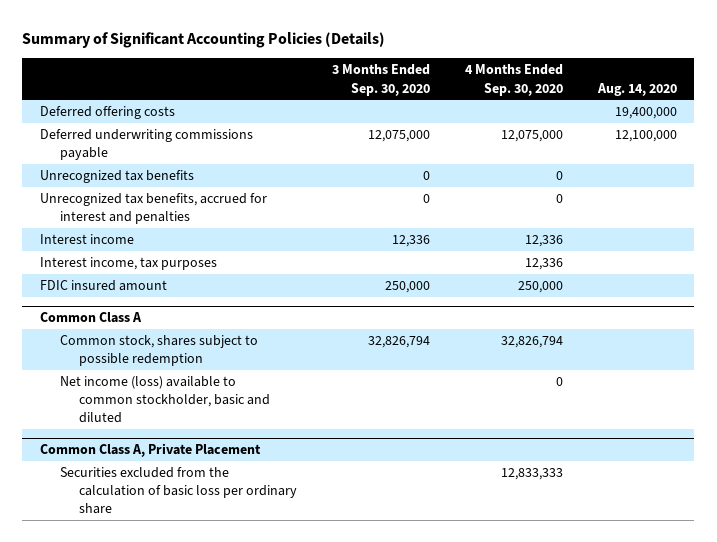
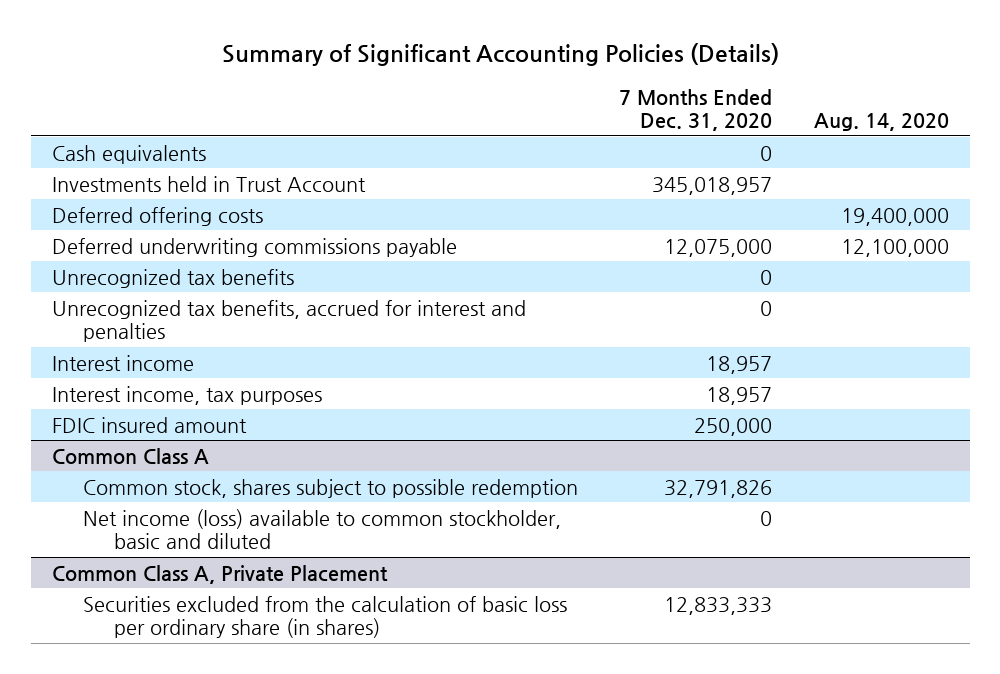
- | 3 Months Ended Sep. 30, 2020 | 4 Months Ended Sep. 30, 2020 | Aug. 14, 2020
+ | 7 Months Ended Dec. 31, 2020 | Aug. 14, 2020
+ Cash equivalents | 0 |
+ Investments held in Trust Account | 345,018,957 |
@ Common Class A, Private Placement
- Securities excluded from the calculation of basic loss per ordinary share | | 12,833,333 |
+ Securities excluded from the calculation of basic loss per ordinary share (in shares) | 12,833,333 |

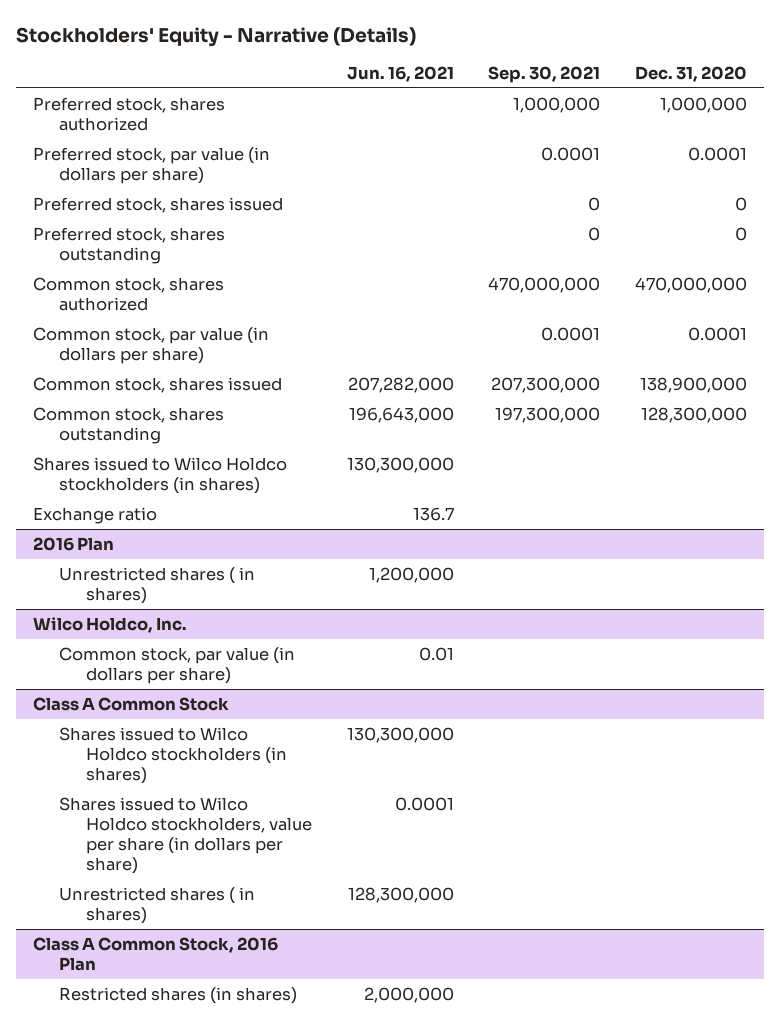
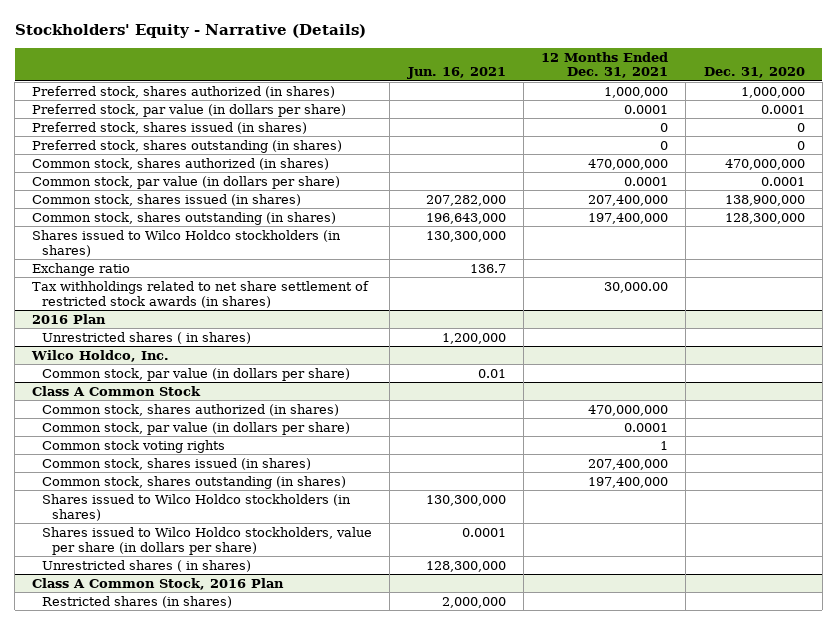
- | Jun. 16, 2021 | Sep. 30, 2021 | Dec. 31, 2020
+ | Jun. 16, 2021 | 12 Months Ended Dec. 31, 2021 | Dec. 31, 2020
- Preferred stock, shares authorized | | 1,000,000 | 1,000,000
+ Preferred stock, shares authorized (in shares) | | 1,000,000 | 1,000,000
- Preferred stock, shares issued | | 0 | 0
- Preferred stock, shares outstanding | | 0 | 0
- Common stock, shares authorized | | 470,000,000 | 470,000,000
+ Preferred stock, shares issued (in shares) | | 0 | 0
+ Preferred stock, shares outstanding (in shares) | | 0 | 0
+ Common stock, shares authorized (in shares) | | 470,000,000 | 470,000,000
- Common stock, shares issued | 207,282,000 | 207,300,000 | 138,900,000
- Common stock, shares outstanding | 196,643,000 | 197,300,000 | 128,300,000
+ Common stock, shares issued (in shares) | 207,282,000 | 207,400,000 | 138,900,000
+ Common stock, shares outstanding (in shares) | 196,643,000 | 197,400,000 | 128,300,000
+ Tax withholdings related to net share settlement of restricted stock awards (in shares) | | 30,000.00 |
@ Class A Common Stock
+ Common stock, shares authorized (in shares) | | 470,000,000 |
+ Common stock, par value (in dollars per share) | | 0.0001 |
+ Common stock voting rights | | 1 |
+ Common stock, shares issued (in shares) | | 207,400,000 |
+ Common stock, shares outstanding (in shares) | | 197,400,000 |

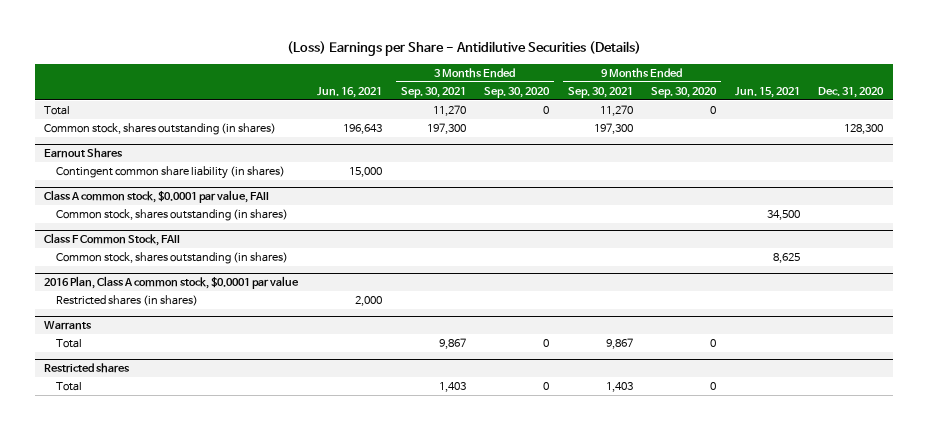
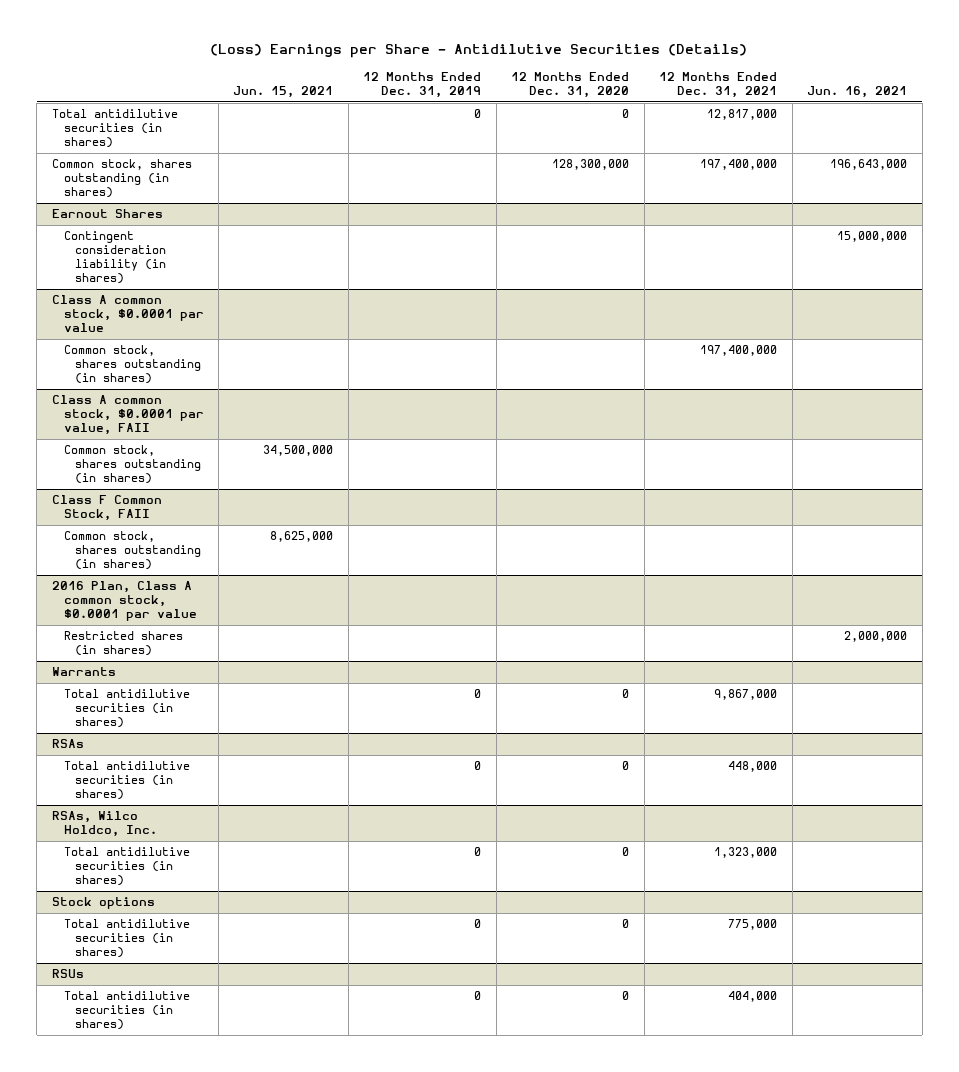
- | Jun. 16, 2021 | 3 Months Ended Sep. 30, 2021 | 3 Months Ended Sep. 30, 2020 | 9 Months Ended Sep. 30, 2021 | 9 Months Ended Sep. 30, 2020 | Jun. 15, 2021 | Dec. 31, 2020
+ | Jun. 15, 2021 | 12 Months Ended Dec. 31, 2019 | 12 Months Ended Dec. 31, 2020 | 12 Months Ended Dec. 31, 2021 | Jun. 16, 2021
- Total | | 11,270 | 0 | 11,270 | 0 | |
- Common stock, shares outstanding (in shares) | 196,643 | 197,300 | | 197,300 | | | 128,300
+ Total antidilutive securities (in shares) | | 0 | 0 | 12,817,000 |
+ Common stock, shares outstanding (in shares) | | | 128,300,000 | 197,400,000 | 196,643,000
@ Earnout Shares
- Contingent common share liability (in shares) | 15,000 | | | | | |
+ Contingent consideration liability (in shares) | | | | | 15,000,000
+ Class A common stock, $0.0001 par value
+ Common stock, shares outstanding (in shares) | | | | 197,400,000 |
@ Class A common stock, $0.0001 par value, FAII
- Common stock, shares outstanding (in shares) | | | | | | 34,500 |
+ Common stock, shares outstanding (in shares) | 34,500,000 | | | |
@ Class F Common Stock, FAII
- Common stock, shares outstanding (in shares) | | | | | | 8,625 |
+ Common stock, shares outstanding (in shares) | 8,625,000 | | | |
@ 2016 Plan, Class A common stock, $0.0001 par value
- Restricted shares (in shares) | 2,000 | | | | | |
+ Restricted shares (in shares) | | | | | 2,000,000
@ Warrants
- Total | | 9,867 | 0 | 9,867 | 0 | |
- Restricted shares
- Total | | 1,403 | 0 | 1,403 | 0 | |
@ Warrants
+ Total antidilutive securities (in shares) | | 0 | 0 | 9,867,000 |
+ RSAs
+ Total antidilutive securities (in shares) | | 0 | 0 | 448,000 |
+ RSAs, Wilco Holdco, Inc.
+ Total antidilutive securities (in shares) | | 0 | 0 | 1,323,000 |
+ Stock options
+ Total antidilutive securities (in shares) | | 0 | 0 | 775,000 |
+ RSUs
+ Total antidilutive securities (in shares) | | 0 | 0 | 404,000 |

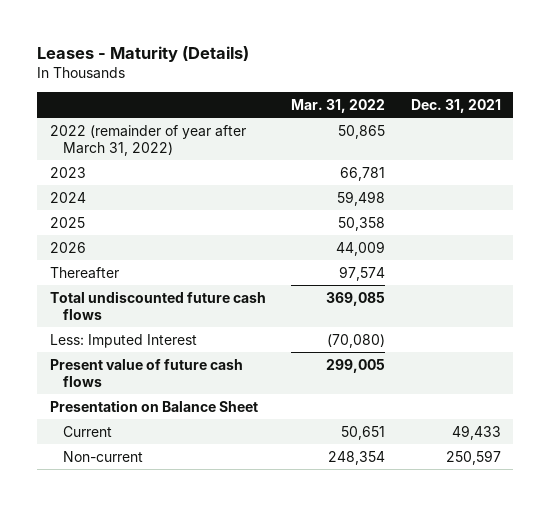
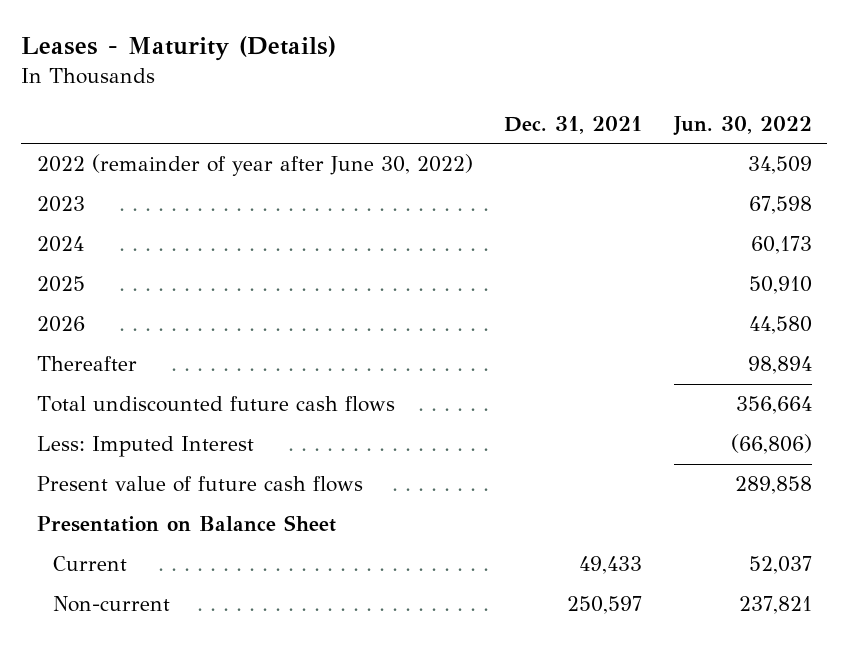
- | Mar. 31, 2022 | Dec. 31, 2021
+ | Dec. 31, 2021 | Jun. 30, 2022
- 2022 (remainder of year after March 31, 2022) | 50,865 |
+ 2022 (remainder of year after June 30, 2022) | | 34,509

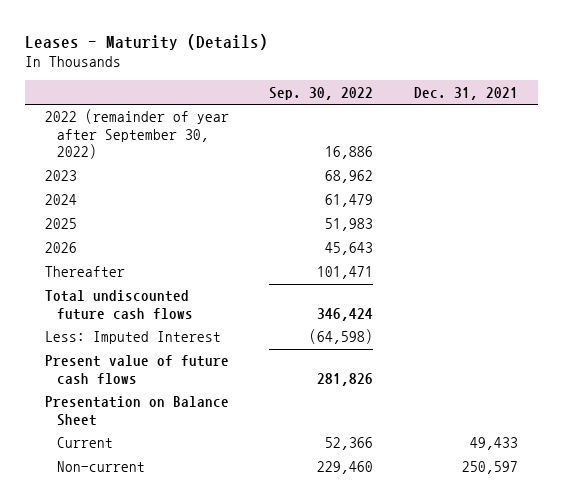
- | Dec. 31, 2021 | Jun. 30, 2022
+ | Sep. 30, 2022 | Dec. 31, 2021
- 2022 (remainder of year after June 30, 2022) | | 34,509
+ 2022 (remainder of year after September 30, 2022) | 16,886 |

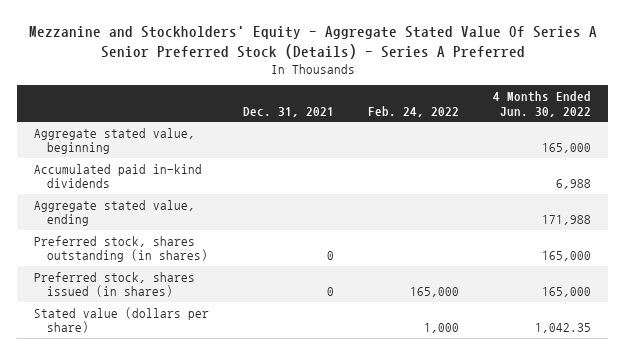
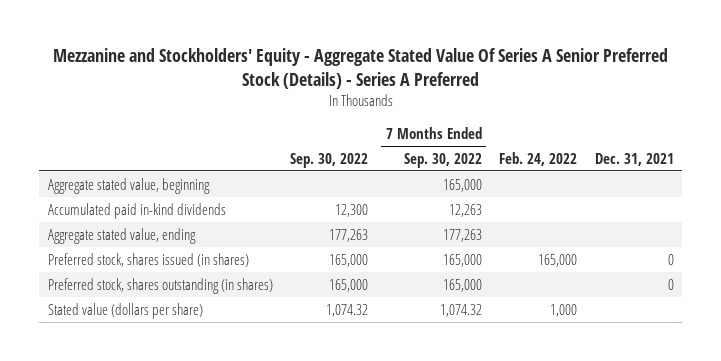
- | Dec. 31, 2021 | Feb. 24, 2022 | 4 Months Ended Jun. 30, 2022
+ | Sep. 30, 2022 | 7 Months Ended Sep. 30, 2022 | Feb. 24, 2022 | Dec. 31, 2021
moved down: Preferred stock, shares outstanding (in shares) | 165,000 | 165,000 | | 0

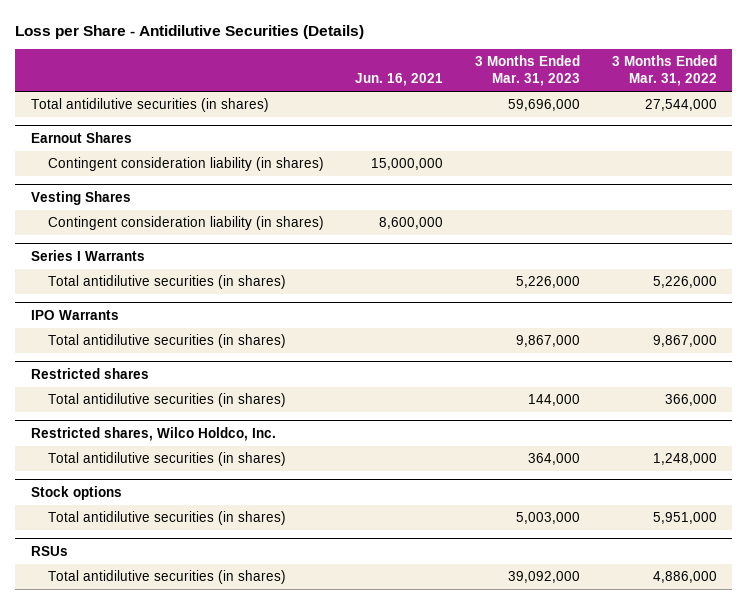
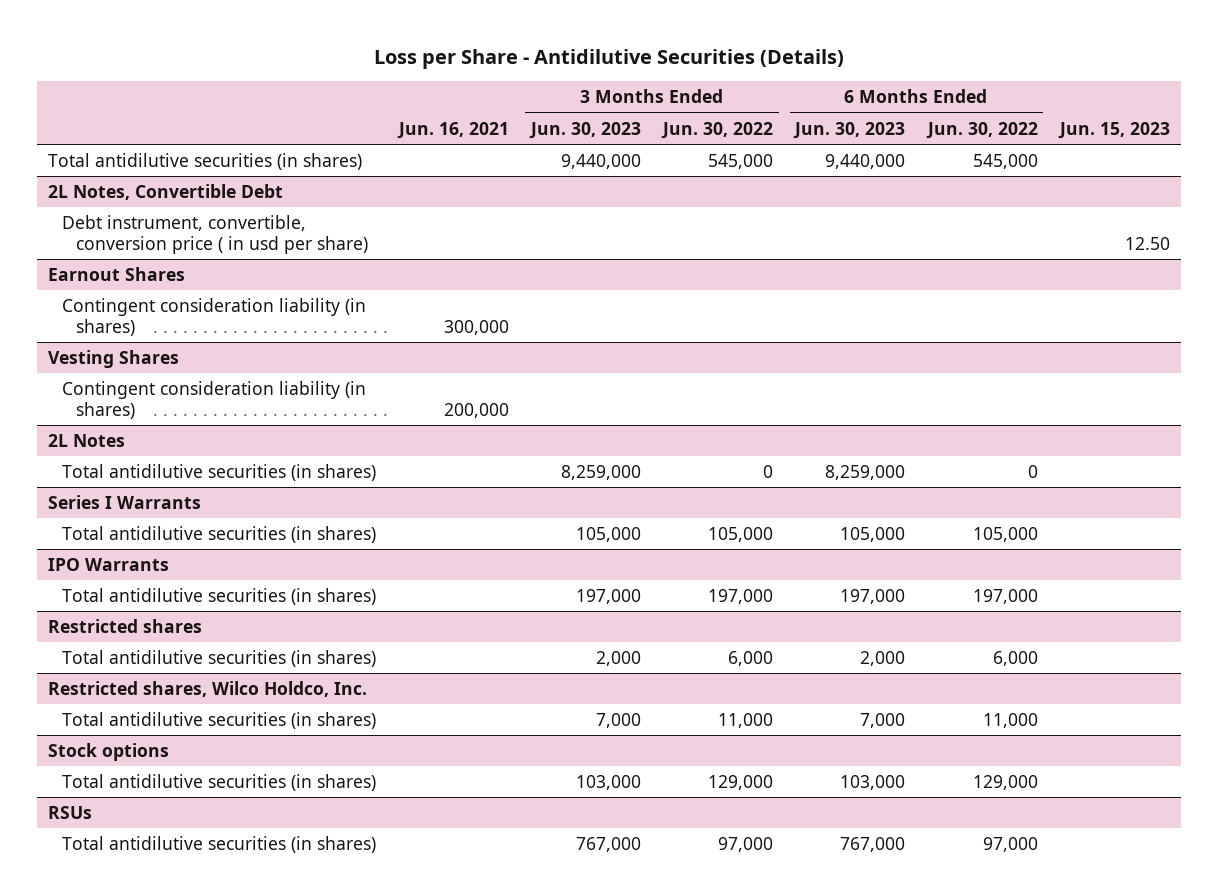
- | Jun. 16, 2021 | 3 Months Ended Mar. 31, 2023 | 3 Months Ended Mar. 31, 2022
+ | Jun. 16, 2021 | 3 Months Ended Jun. 30, 2023 | 3 Months Ended Jun. 30, 2022 | 6 Months Ended Jun. 30, 2023 | 6 Months Ended Jun. 30, 2022 | Jun. 15, 2023
+ 2L Notes, Convertible Debt
+ Debt instrument, convertible, conversion price ( in usd per share) | | | | | | 12.50
@ Earnout Shares
- Contingent consideration liability (in shares) | 15,000,000 | |
+ Contingent consideration liability (in shares) | 300,000 | | | | |
@ Vesting Shares
- Contingent consideration liability (in shares) | 8,600,000 | |
+ Contingent consideration liability (in shares) | 200,000 | | | | |
+ 2L Notes
+ Total antidilutive securities (in shares) | | 8,259,000 | 0 | 8,259,000 | 0 |

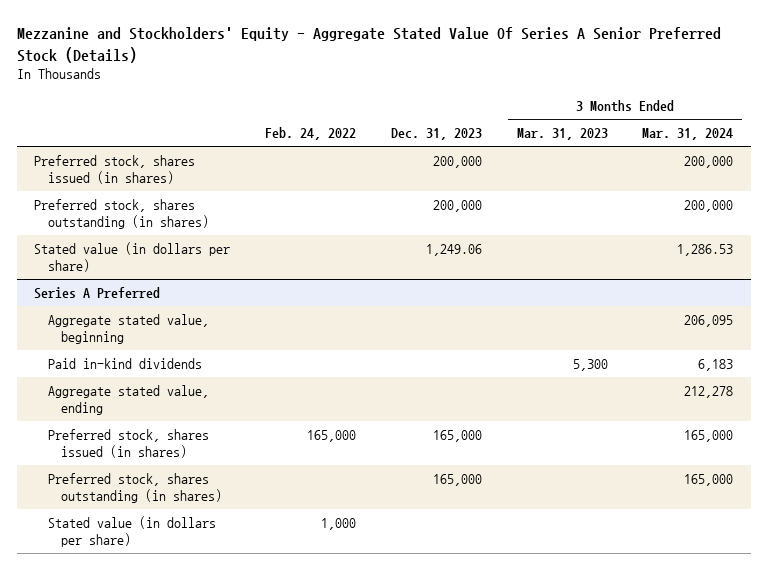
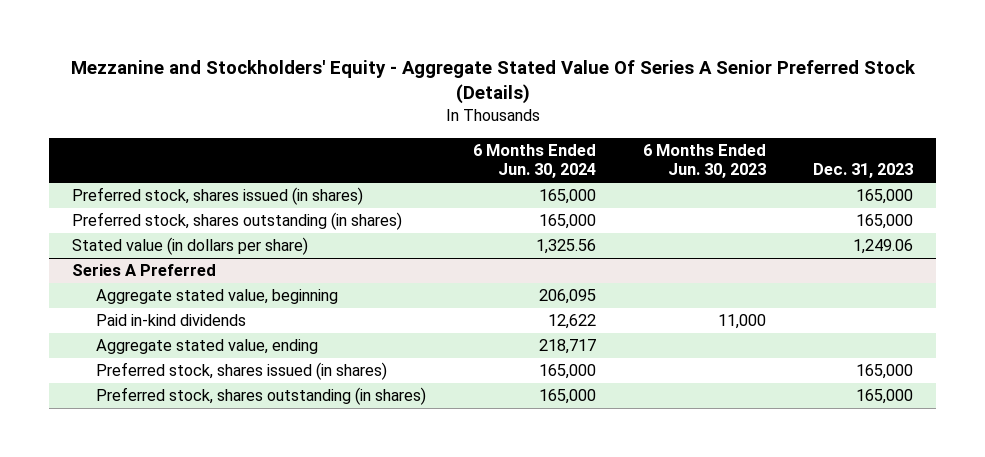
- | Feb. 24, 2022 | Dec. 31, 2023 | 3 Months Ended Mar. 31, 2023 | 3 Months Ended Mar. 31, 2024
+ | 6 Months Ended Jun. 30, 2024 | 6 Months Ended Jun. 30, 2023 | Dec. 31, 2023
- Preferred stock, shares issued (in shares) | | 200,000 | | 200,000
- Preferred stock, shares outstanding (in shares) | | 200,000 | | 200,000
+ Preferred stock, shares issued (in shares) | 165,000 | | 165,000
+ Preferred stock, shares outstanding (in shares) | 165,000 | | 165,000
@ Series A Preferred
- Stated value (in dollars per share) | 1,000 | | |

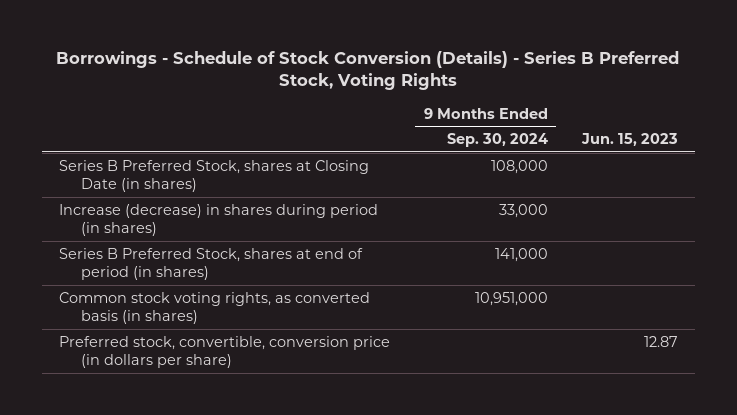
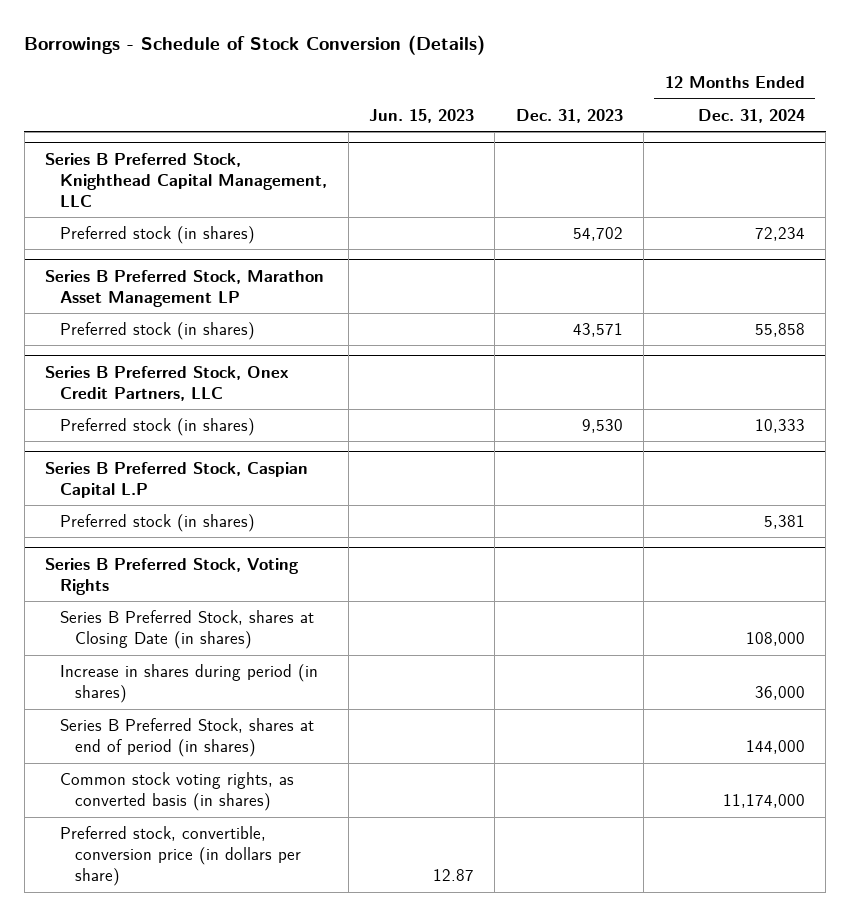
- Borrowings - Schedule of Stock Conversion (Details) - Series B Preferred Stock, Voting Rights
+ Borrowings - Schedule of Stock Conversion (Details)
- | 9 Months Ended Sep. 30, 2024 | Jun. 15, 2023
+ | Jun. 15, 2023 | Dec. 31, 2023 | 12 Months Ended Dec. 31, 2024
+ Series B Preferred Stock, Knighthead Capital Management, LLC
+ Preferred stock (in shares) | | 54,702 | 72,234
+ Series B Preferred Stock, Marathon Asset Management LP
+ Preferred stock (in shares) | | 43,571 | 55,858
+ Series B Preferred Stock, Onex Credit Partners, LLC
+ Preferred stock (in shares) | | 9,530 | 10,333
+ Series B Preferred Stock, Caspian Capital L.P
+ Preferred stock (in shares) | | | 5,381
+ Series B Preferred Stock, Voting Rights
- Increase (decrease) in shares during period (in shares) | 33,000 |
+ Increase in shares during period (in shares) | | | 36,000

